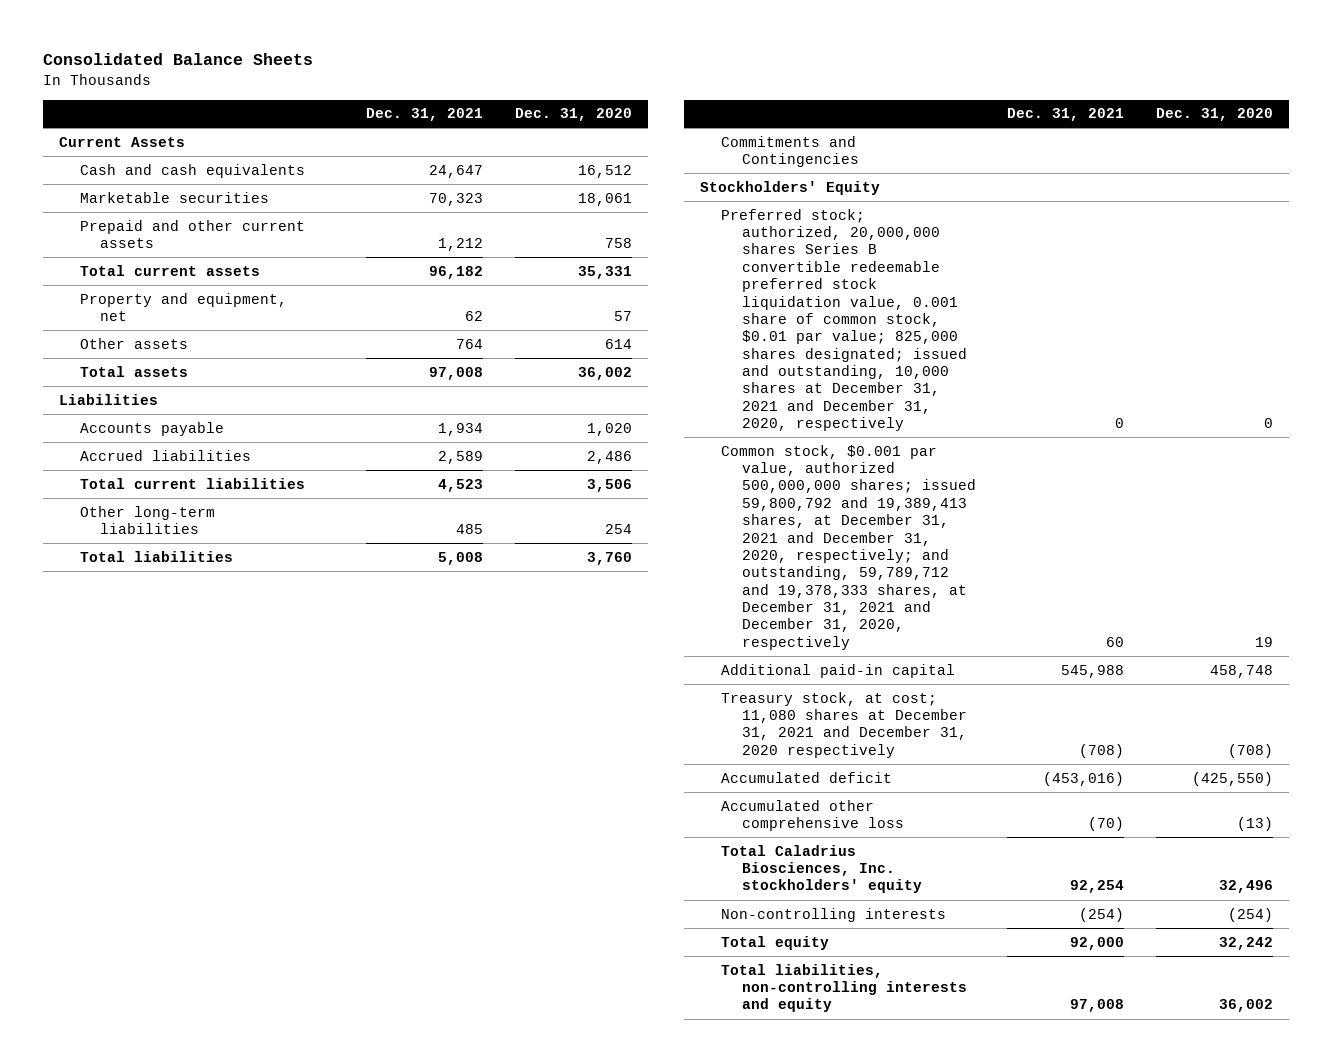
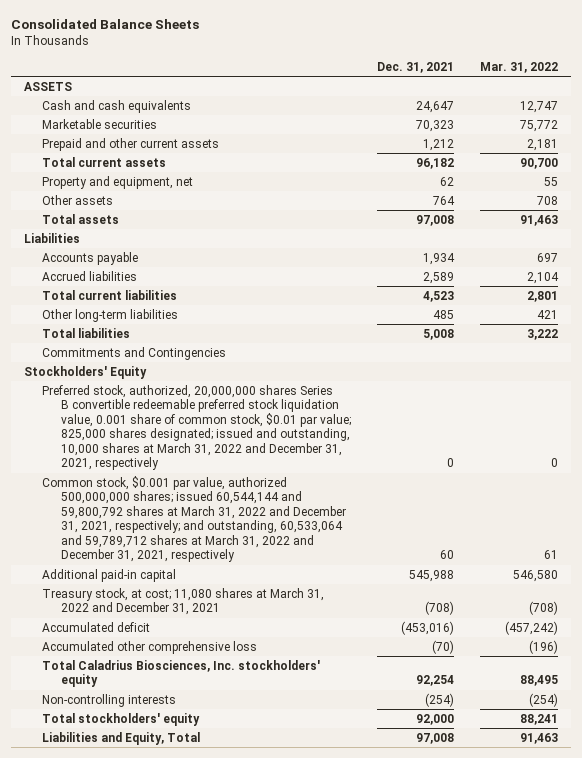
- | Dec. 31, 2021 | Dec. 31, 2020
+ | Dec. 31, 2021 | Mar. 31, 2022
- Current Assets
+ ASSETS
- Preferred stock; authorized, 20,000,000 shares Series B convertible redeemable preferred stock liquidation value, 0.001 share of common stock, $0.01 par value; 825,000 shares designated; issued and outstanding, 10,000 shares at December 31, 2021 and December 31, 2020, respectively | 0 | 0
- Common stock, $0.001 par value, authorized 500,000,000 shares; issued 59,800,792 and 19,389,413 shares, at December 31, 2021 and December 31, 2020, respectively; and outstanding, 59,789,712 and 19,378,333 shares, at December 31, 2021 and December 31, 2020, respectively | 60 | 19
+ Preferred stock, authorized, 20,000,000 shares Series B convertible redeemable preferred stock liquidation value, 0.001 share of common stock, $0.01 par value; 825,000 shares designated; issued and outstanding, 10,000 shares at March 31, 2022 and December 31, 2021, respectively | 0 | 0
+ Common stock, $0.001 par value, authorized 500,000,000 shares; issued 60,544,144 and 59,800,792 shares at March 31, 2022 and December 31, 2021, respectively; and outstanding, 60,533,064 and 59,789,712 shares at March 31, 2022 and December 31, 2021, respectively | 60 | 61
- Treasury stock, at cost; 11,080 shares at December 31, 2021 and December 31, 2020 respectively | (708) | (708)
+ Treasury stock, at cost; 11,080 shares at March 31, 2022 and December 31, 2021 | (708) | (708)
- Total equity | 92,000 | 32,242
- Total liabilities, non-controlling interests and equity | 97,008 | 36,002
+ Total stockholders' equity | 92,000 | 88,241
+ Liabilities and Equity, Total | 97,008 | 91,463

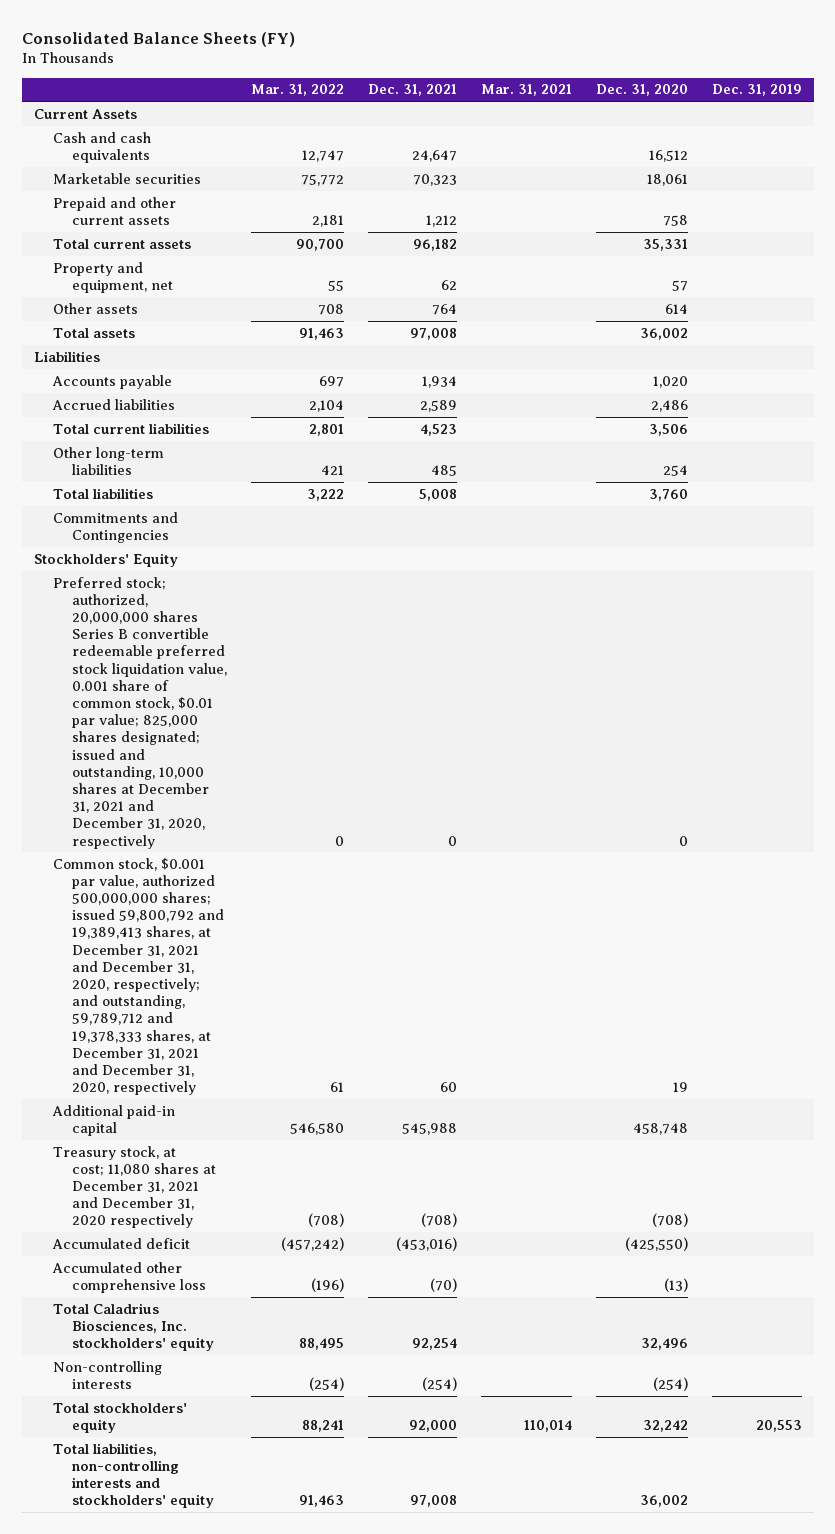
- Consolidated Balance Sheets
+ Consolidated Balance Sheets (FY)
- | Dec. 31, 2021 | Mar. 31, 2022
+ | Mar. 31, 2022 | Dec. 31, 2021 | Mar. 31, 2021 | Dec. 31, 2020 | Dec. 31, 2019
- ASSETS
+ Current Assets
- Preferred stock, authorized, 20,000,000 shares Series B convertible redeemable preferred stock liquidation value, 0.001 share of common stock, $0.01 par value; 825,000 shares designated; issued and outstanding, 10,000 shares at March 31, 2022 and December 31, 2021, respectively | 0 | 0
- Common stock, $0.001 par value, authorized 500,000,000 shares; issued 60,544,144 and 59,800,792 shares at March 31, 2022 and December 31, 2021, respectively; and outstanding, 60,533,064 and 59,789,712 shares at March 31, 2022 and December 31, 2021, respectively | 60 | 61
+ Preferred stock; authorized, 20,000,000 shares Series B convertible redeemable preferred stock liquidation value, 0.001 share of common stock, $0.01 par value; 825,000 shares designated; issued and outstanding, 10,000 shares at December 31, 2021 and December 31, 2020, respectively | 0 | 0 | | 0 |
+ Common stock, $0.001 par value, authorized 500,000,000 shares; issued 59,800,792 and 19,389,413 shares, at December 31, 2021 and December 31, 2020, respectively; and outstanding, 59,789,712 and 19,378,333 shares, at December 31, 2021 and December 31, 2020, respectively | 61 | 60 | | 19 |
- Treasury stock, at cost; 11,080 shares at March 31, 2022 and December 31, 2021 | (708) | (708)
+ Treasury stock, at cost; 11,080 shares at December 31, 2021 and December 31, 2020 respectively | (708) | (708) | | (708) |
- Liabilities and Equity, Total | 97,008 | 91,463
+ Total liabilities, non-controlling interests and stockholders' equity | 91,463 | 97,008 | | 36,002 |

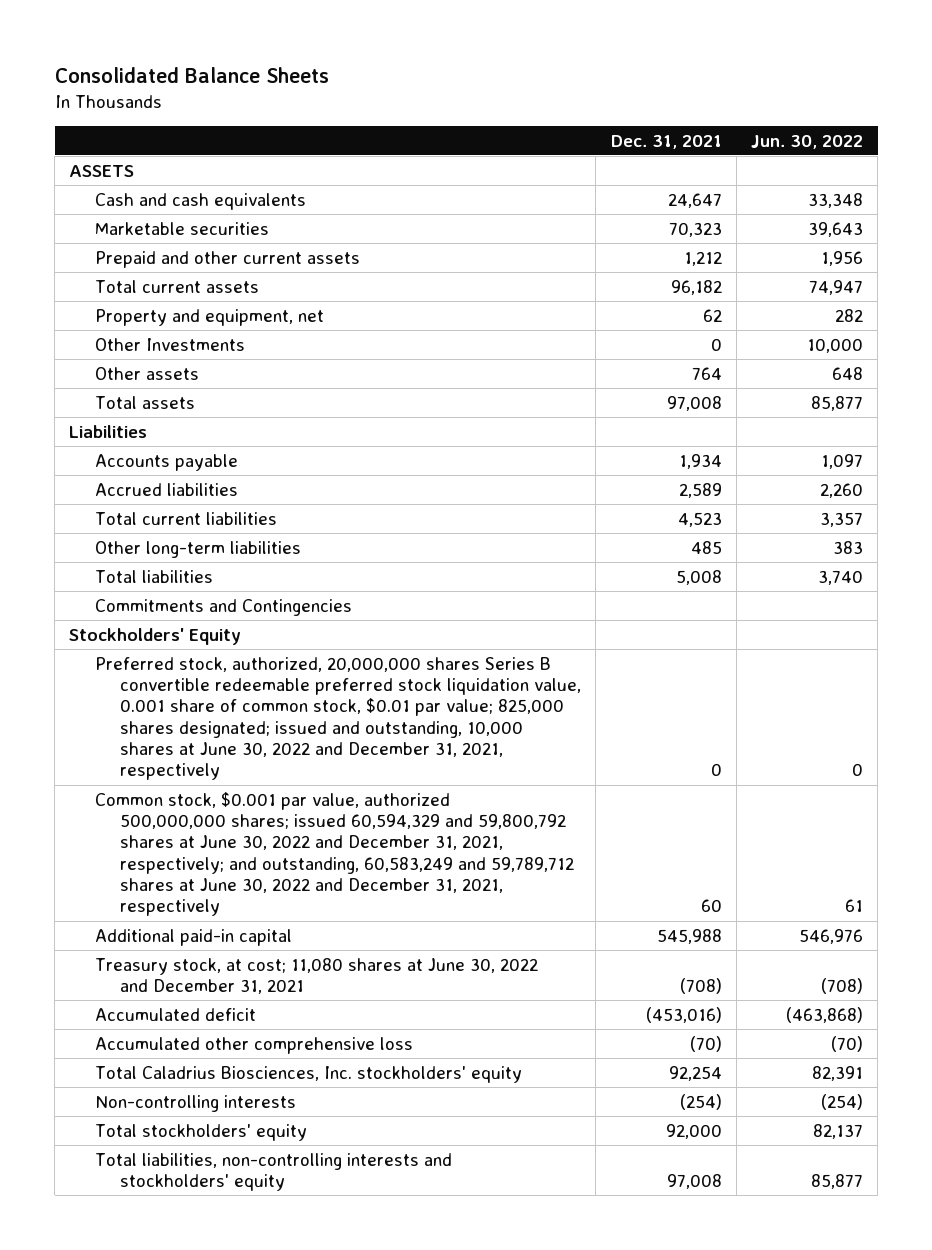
- Consolidated Balance Sheets (FY)
+ Consolidated Balance Sheets
- | Mar. 31, 2022 | Dec. 31, 2021 | Mar. 31, 2021 | Dec. 31, 2020 | Dec. 31, 2019
+ | Dec. 31, 2021 | Jun. 30, 2022
- Current Assets
+ ASSETS
+ Other Investments | 0 | 10,000
- Preferred stock; authorized, 20,000,000 shares Series B convertible redeemable preferred stock liquidation value, 0.001 share of common stock, $0.01 par value; 825,000 shares designated; issued and outstanding, 10,000 shares at December 31, 2021 and December 31, 2020, respectively | 0 | 0 | | 0 |
- Common stock, $0.001 par value, authorized 500,000,000 shares; issued 59,800,792 and 19,389,413 shares, at December 31, 2021 and December 31, 2020, respectively; and outstanding, 59,789,712 and 19,378,333 shares, at December 31, 2021 and December 31, 2020, respectively | 61 | 60 | | 19 |
+ Preferred stock, authorized, 20,000,000 shares Series B convertible redeemable preferred stock liquidation value, 0.001 share of common stock, $0.01 par value; 825,000 shares designated; issued and outstanding, 10,000 shares at June 30, 2022 and December 31, 2021, respectively | 0 | 0
+ Common stock, $0.001 par value, authorized 500,000,000 shares; issued 60,594,329 and 59,800,792 shares at June 30, 2022 and December 31, 2021, respectively; and outstanding, 60,583,249 and 59,789,712 shares at June 30, 2022 and December 31, 2021, respectively | 60 | 61
- Treasury stock, at cost; 11,080 shares at December 31, 2021 and December 31, 2020 respectively | (708) | (708) | | (708) |
+ Treasury stock, at cost; 11,080 shares at June 30, 2022 and December 31, 2021 | (708) | (708)

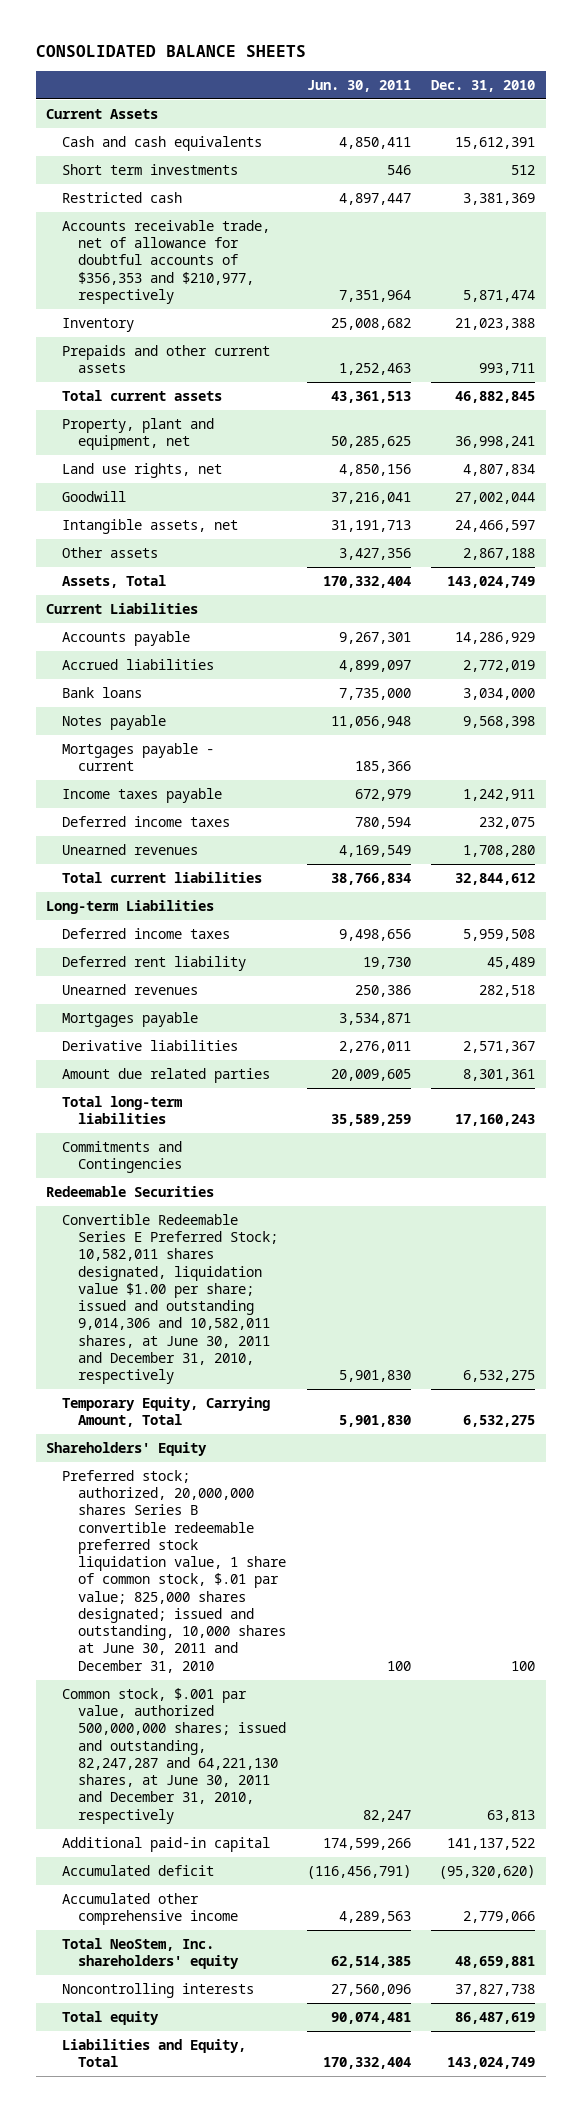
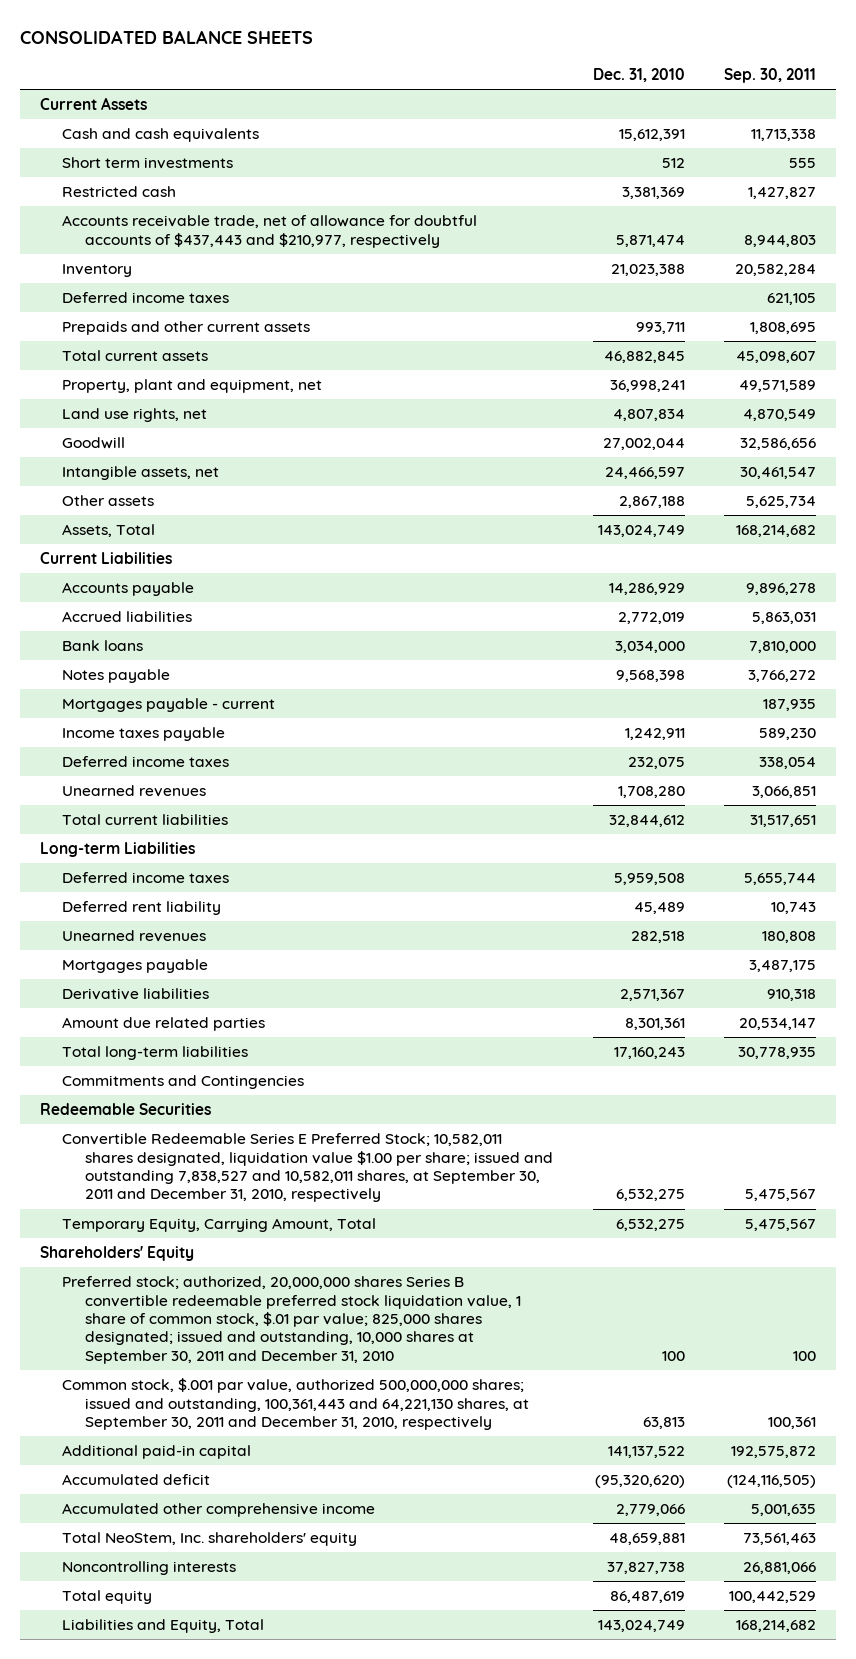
- | Jun. 30, 2011 | Dec. 31, 2010
+ | Dec. 31, 2010 | Sep. 30, 2011
- Accounts receivable trade, net of allowance for doubtful accounts of $356,353 and $210,977, respectively | 7,351,964 | 5,871,474
+ Accounts receivable trade, net of allowance for doubtful accounts of $437,443 and $210,977, respectively | 5,871,474 | 8,944,803
+ Deferred income taxes | | 621,105
- Convertible Redeemable Series E Preferred Stock; 10,582,011 shares designated, liquidation value $1.00 per share; issued and outstanding 9,014,306 and 10,582,011 shares, at June 30, 2011 and December 31, 2010, respectively | 5,901,830 | 6,532,275
+ Convertible Redeemable Series E Preferred Stock; 10,582,011 shares designated, liquidation value $1.00 per share; issued and outstanding 7,838,527 and 10,582,011 shares, at September 30, 2011 and December 31, 2010, respectively | 6,532,275 | 5,475,567
- Preferred stock; authorized, 20,000,000 shares Series B convertible redeemable preferred stock liquidation value, 1 share of common stock, $.01 par value; 825,000 shares designated; issued and outstanding, 10,000 shares at June 30, 2011 and December 31, 2010 | 100 | 100
- Common stock, $.001 par value, authorized 500,000,000 shares; issued and outstanding, 82,247,287 and 64,221,130 shares, at June 30, 2011 and December 31, 2010, respectively | 82,247 | 63,813
+ Preferred stock; authorized, 20,000,000 shares Series B convertible redeemable preferred stock liquidation value, 1 share of common stock, $.01 par value; 825,000 shares designated; issued and outstanding, 10,000 shares at September 30, 2011 and December 31, 2010 | 100 | 100
+ Common stock, $.001 par value, authorized 500,000,000 shares; issued and outstanding, 100,361,443 and 64,221,130 shares, at September 30, 2011 and December 31, 2010, respectively | 63,813 | 100,361

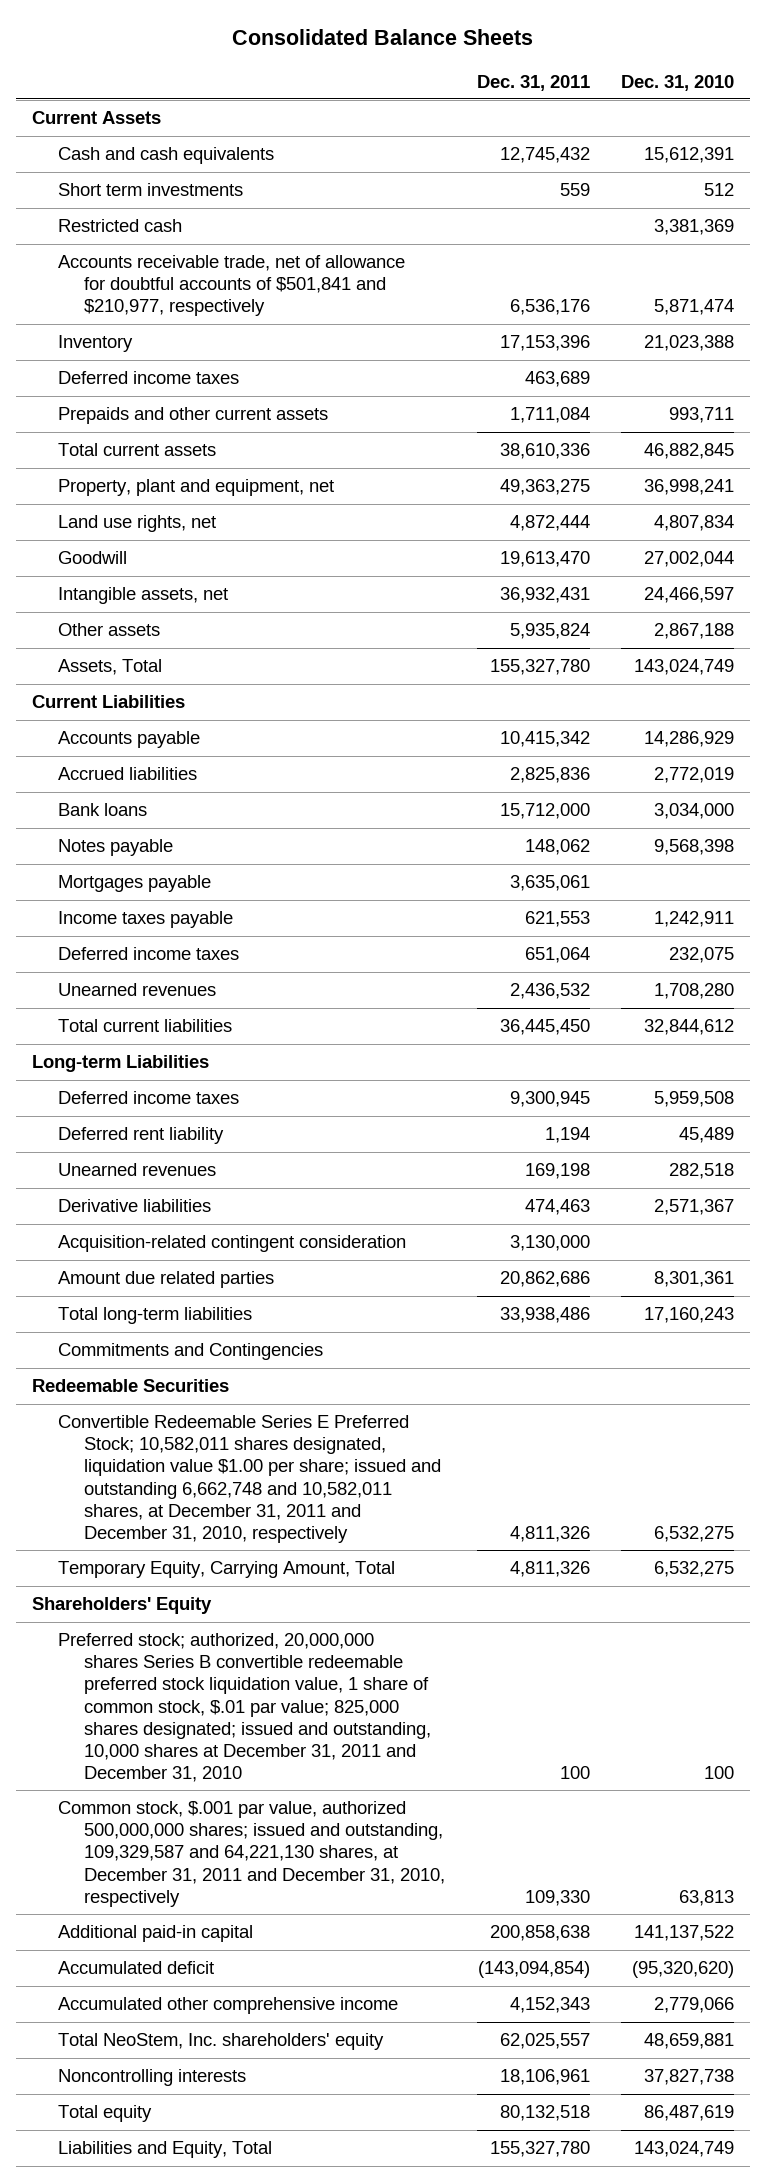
- CONSOLIDATED BALANCE SHEETS
+ Consolidated Balance Sheets
- | Dec. 31, 2010 | Sep. 30, 2011
+ | Dec. 31, 2011 | Dec. 31, 2010
- Accounts receivable trade, net of allowance for doubtful accounts of $437,443 and $210,977, respectively | 5,871,474 | 8,944,803
+ Accounts receivable trade, net of allowance for doubtful accounts of $501,841 and $210,977, respectively | 6,536,176 | 5,871,474
- Mortgages payable - current | | 187,935
moved up: Mortgages payable | 3,635,061 |
+ Acquisition-related contingent consideration | 3,130,000 |
- Convertible Redeemable Series E Preferred Stock; 10,582,011 shares designated, liquidation value $1.00 per share; issued and outstanding 7,838,527 and 10,582,011 shares, at September 30, 2011 and December 31, 2010, respectively | 6,532,275 | 5,475,567
+ Convertible Redeemable Series E Preferred Stock; 10,582,011 shares designated, liquidation value $1.00 per share; issued and outstanding 6,662,748 and 10,582,011 shares, at December 31, 2011 and December 31, 2010, respectively | 4,811,326 | 6,532,275
- Preferred stock; authorized, 20,000,000 shares Series B convertible redeemable preferred stock liquidation value, 1 share of common stock, $.01 par value; 825,000 shares designated; issued and outstanding, 10,000 shares at September 30, 2011 and December 31, 2010 | 100 | 100
- Common stock, $.001 par value, authorized 500,000,000 shares; issued and outstanding, 100,361,443 and 64,221,130 shares, at September 30, 2011 and December 31, 2010, respectively | 63,813 | 100,361
+ Preferred stock; authorized, 20,000,000 shares Series B convertible redeemable preferred stock liquidation value, 1 share of common stock, $.01 par value; 825,000 shares designated; issued and outstanding, 10,000 shares at December 31, 2011 and December 31, 2010 | 100 | 100
+ Common stock, $.001 par value, authorized 500,000,000 shares; issued and outstanding, 109,329,587 and 64,221,130 shares, at December 31, 2011 and December 31, 2010, respectively | 109,330 | 63,813

